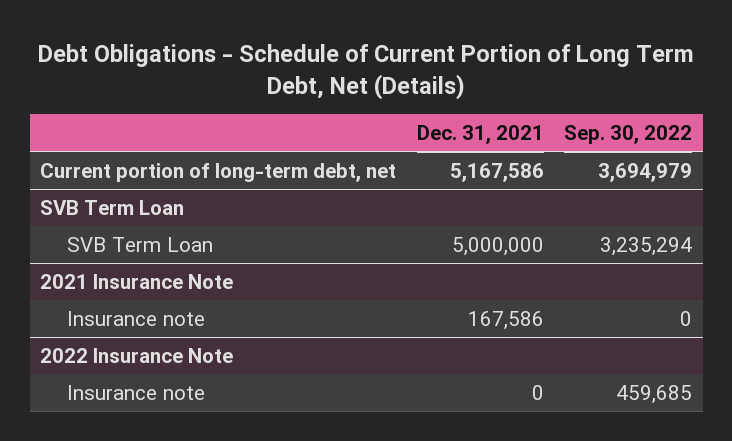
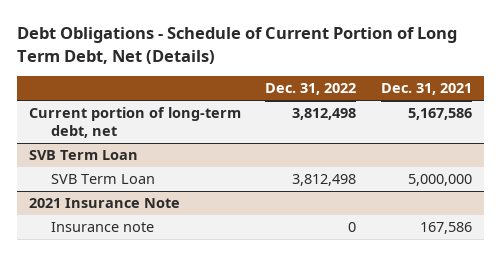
- | Dec. 31, 2021 | Sep. 30, 2022
+ | Dec. 31, 2022 | Dec. 31, 2021
- 2022 Insurance Note
- Insurance note | 0 | 459,685

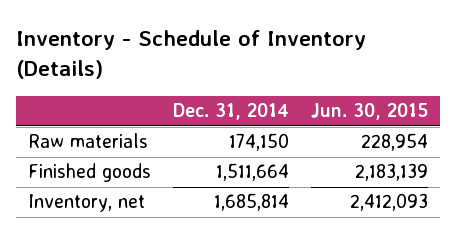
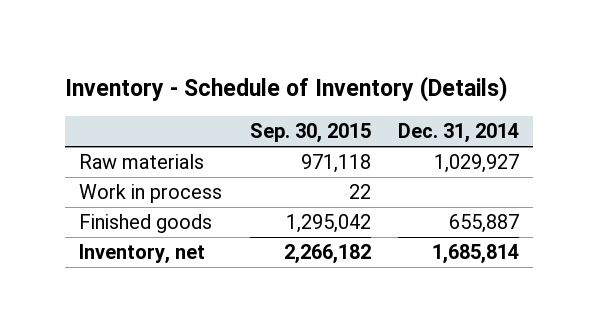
- | Dec. 31, 2014 | Jun. 30, 2015
+ | Sep. 30, 2015 | Dec. 31, 2014
- Raw materials | 174,150 | 228,954
- Finished goods | 1,511,664 | 2,183,139
+ Raw materials | 971,118 | 1,029,927
+ Work in process | 22 |
+ Finished goods | 1,295,042 | 655,887

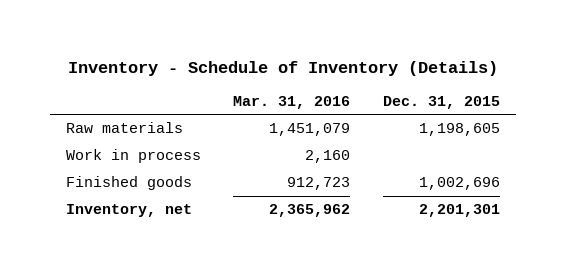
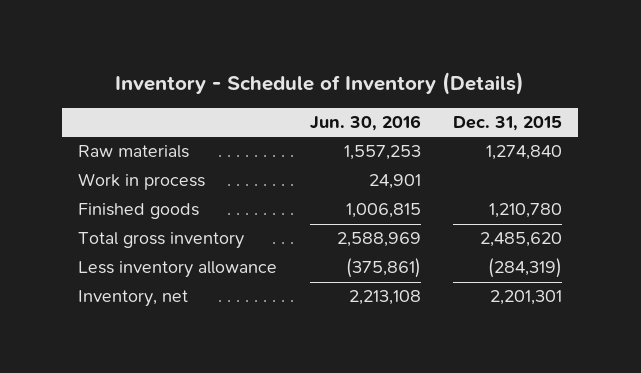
- | Mar. 31, 2016 | Dec. 31, 2015
+ | Jun. 30, 2016 | Dec. 31, 2015
- Raw materials | 1,451,079 | 1,198,605
+ Raw materials | 1,557,253 | 1,274,840
- Finished goods | 912,723 | 1,002,696
+ Finished goods | 1,006,815 | 1,210,780
+ Total gross inventory | 2,588,969 | 2,485,620
+ Less inventory allowance | (375,861) | (284,319)

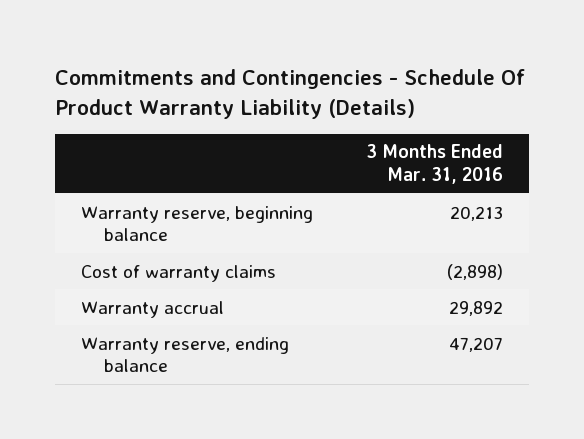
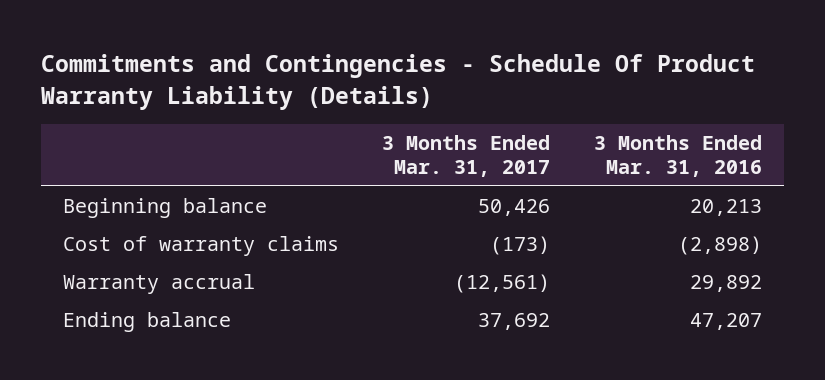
- | 3 Months Ended Mar. 31, 2016
+ | 3 Months Ended Mar. 31, 2017 | 3 Months Ended Mar. 31, 2016
- Warranty reserve, beginning balance | 20,213
+ Beginning balance | 50,426 | 20,213
- Warranty reserve, ending balance | 47,207
+ Ending balance | 37,692 | 47,207

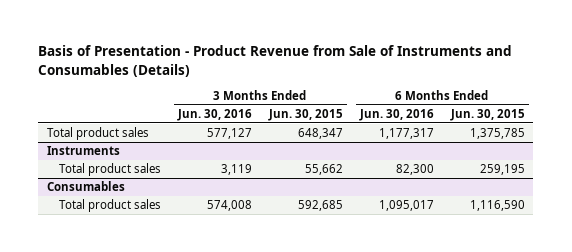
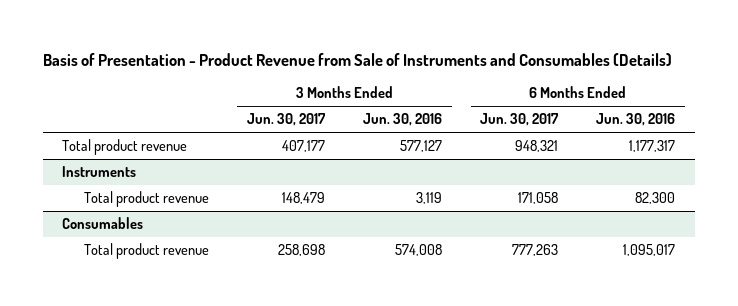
- | 3 Months Ended Jun. 30, 2016 | 3 Months Ended Jun. 30, 2015 | 6 Months Ended Jun. 30, 2016 | 6 Months Ended Jun. 30, 2015
+ | 3 Months Ended Jun. 30, 2017 | 3 Months Ended Jun. 30, 2016 | 6 Months Ended Jun. 30, 2017 | 6 Months Ended Jun. 30, 2016
- Total product sales | 577,127 | 648,347 | 1,177,317 | 1,375,785
+ Total product revenue | 407,177 | 577,127 | 948,321 | 1,177,317
@ Instruments
- Total product sales | 3,119 | 55,662 | 82,300 | 259,195
+ Total product revenue | 148,479 | 3,119 | 171,058 | 82,300
@ Consumables
- Total product sales | 574,008 | 592,685 | 1,095,017 | 1,116,590
+ Total product revenue | 258,698 | 574,008 | 777,263 | 1,095,017

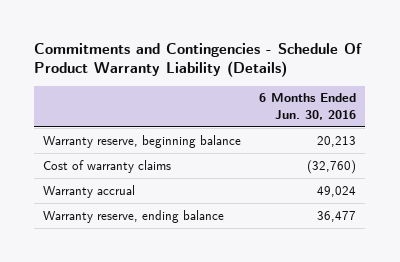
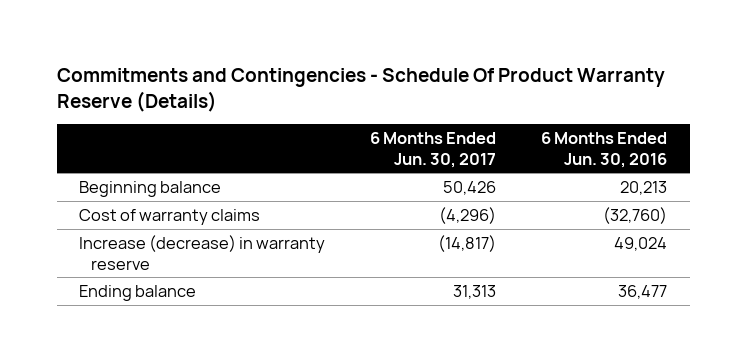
- Commitments and Contingencies - Schedule Of Product Warranty Liability (Details)
+ Commitments and Contingencies - Schedule Of Product Warranty Reserve (Details)
- | 6 Months Ended Jun. 30, 2016
+ | 6 Months Ended Jun. 30, 2017 | 6 Months Ended Jun. 30, 2016
- Warranty reserve, beginning balance | 20,213
+ Beginning balance | 50,426 | 20,213
- Warranty accrual | 49,024
- Warranty reserve, ending balance | 36,477
+ Increase (decrease) in warranty reserve | (14,817) | 49,024
+ Ending balance | 31,313 | 36,477

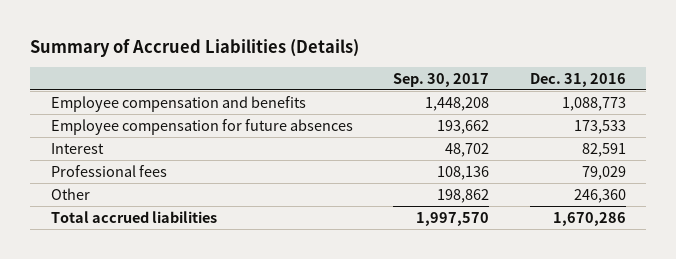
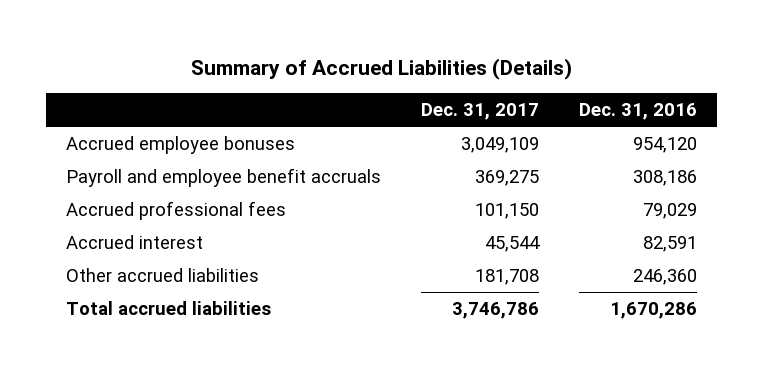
- | Sep. 30, 2017 | Dec. 31, 2016
+ | Dec. 31, 2017 | Dec. 31, 2016
- Employee compensation and benefits | 1,448,208 | 1,088,773
- Employee compensation for future absences | 193,662 | 173,533
- Interest | 48,702 | 82,591
- Professional fees | 108,136 | 79,029
- Other | 198,862 | 246,360
+ Accrued employee bonuses | 3,049,109 | 954,120
+ Payroll and employee benefit accruals | 369,275 | 308,186
+ Accrued professional fees | 101,150 | 79,029
+ Accrued interest | 45,544 | 82,591
+ Other accrued liabilities | 181,708 | 246,360

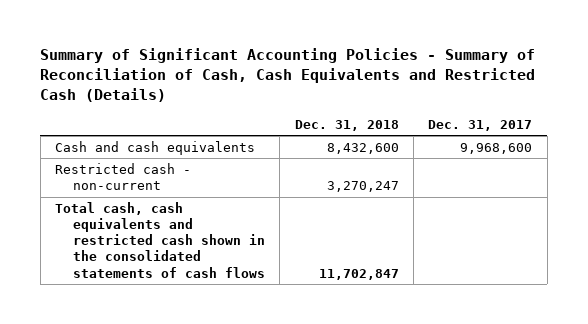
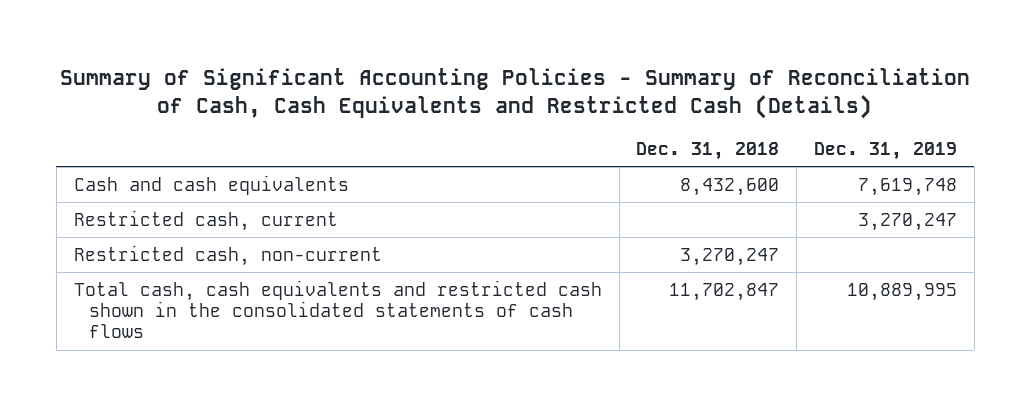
- | Dec. 31, 2018 | Dec. 31, 2017
+ | Dec. 31, 2018 | Dec. 31, 2019
- Restricted cash - non-current | 3,270,247 |
+ Restricted cash, current | | 3,270,247
+ Restricted cash, non-current | 3,270,247 |

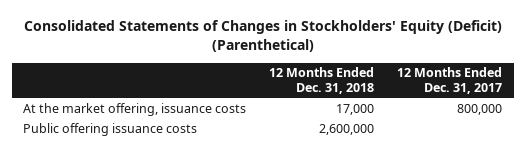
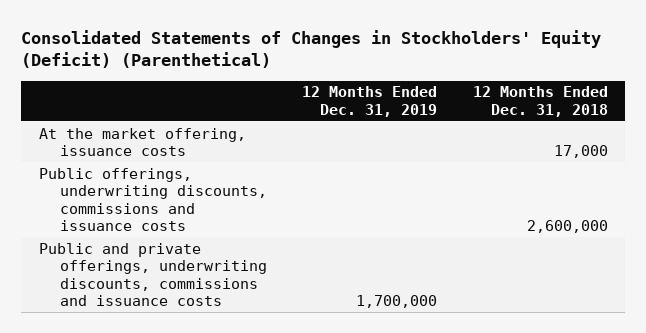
- | 12 Months Ended Dec. 31, 2018 | 12 Months Ended Dec. 31, 2017
+ | 12 Months Ended Dec. 31, 2019 | 12 Months Ended Dec. 31, 2018
- Public offering issuance costs | 2,600,000 |
+ Public offerings, underwriting discounts, commissions and issuance costs | | 2,600,000
+ Public and private offerings, underwriting discounts, commissions and issuance costs | 1,700,000 |

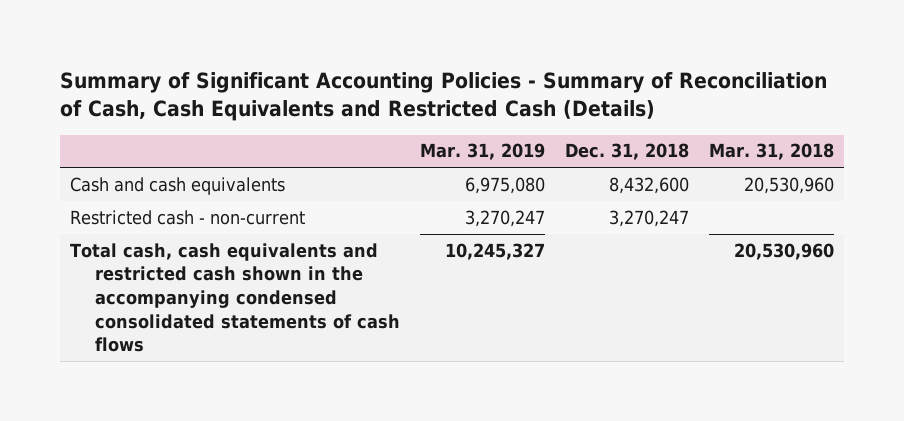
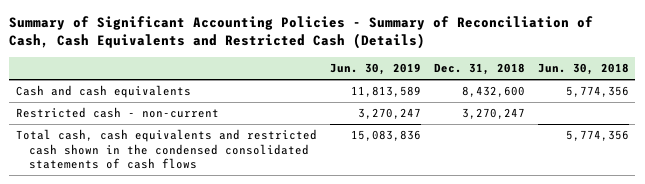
- | Mar. 31, 2019 | Dec. 31, 2018 | Mar. 31, 2018
+ | Jun. 30, 2019 | Dec. 31, 2018 | Jun. 30, 2018
- Total cash, cash equivalents and restricted cash shown in the accompanying condensed consolidated statements of cash flows | 10,245,327 | | 20,530,960
+ Total cash, cash equivalents and restricted cash shown in the condensed consolidated statements of cash flows | 15,083,836 | | 5,774,356

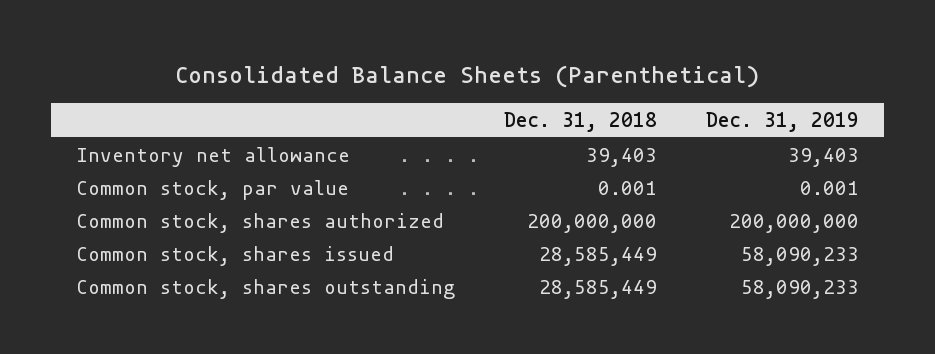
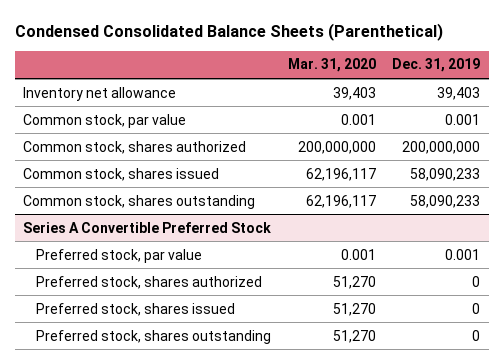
- Consolidated Balance Sheets (Parenthetical)
+ Condensed Consolidated Balance Sheets (Parenthetical)
- | Dec. 31, 2018 | Dec. 31, 2019
+ | Mar. 31, 2020 | Dec. 31, 2019
+ Series A Convertible Preferred Stock
+ Preferred stock, par value | 0.001 | 0.001
+ Preferred stock, shares authorized | 51,270 | 0
+ Preferred stock, shares issued | 51,270 | 0
+ Preferred stock, shares outstanding | 51,270 | 0

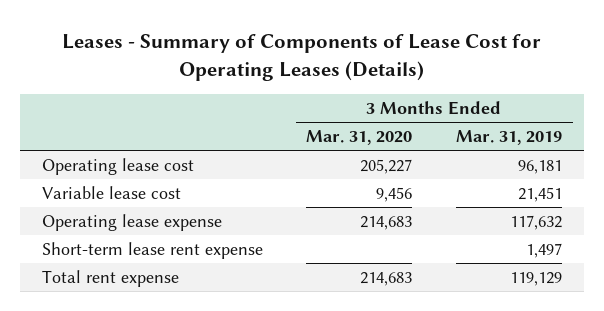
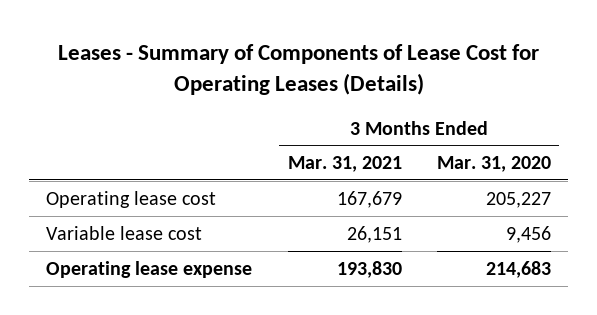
- | 3 Months Ended Mar. 31, 2020 | 3 Months Ended Mar. 31, 2019
+ | 3 Months Ended Mar. 31, 2021 | 3 Months Ended Mar. 31, 2020
- Short-term lease rent expense | | 1,497
- Total rent expense | 214,683 | 119,129

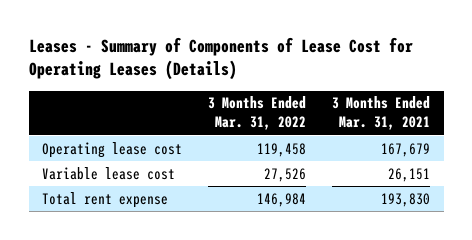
- | 3 Months Ended Mar. 31, 2021 | 3 Months Ended Mar. 31, 2020
+ | 3 Months Ended Mar. 31, 2022 | 3 Months Ended Mar. 31, 2021
- Operating lease expense | 193,830 | 214,683
+ Total rent expense | 146,984 | 193,830

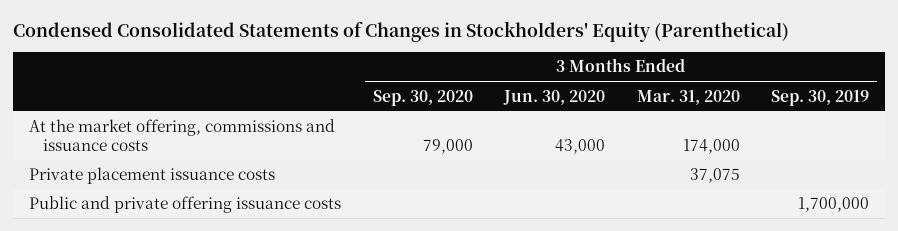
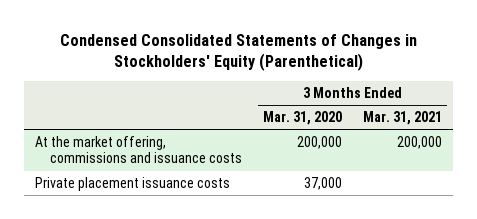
- | 3 Months Ended Sep. 30, 2020 | 3 Months Ended Jun. 30, 2020 | 3 Months Ended Mar. 31, 2020 | 3 Months Ended Sep. 30, 2019
+ | 3 Months Ended Mar. 31, 2020 | 3 Months Ended Mar. 31, 2021
- At the market offering, commissions and issuance costs | 79,000 | 43,000 | 174,000 |
- Private placement issuance costs | | | 37,075 |
- Public and private offering issuance costs | | | | 1,700,000
+ At the market offering, commissions and issuance costs | 200,000 | 200,000
+ Private placement issuance costs | 37,000 |

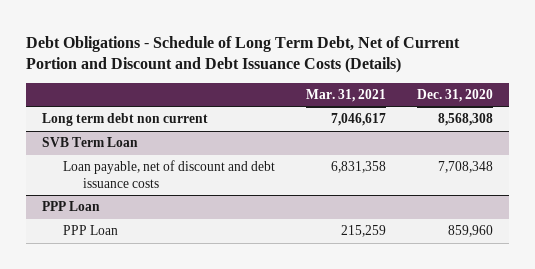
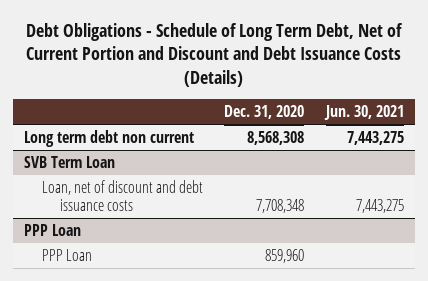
- | Mar. 31, 2021 | Dec. 31, 2020
+ | Dec. 31, 2020 | Jun. 30, 2021
@ SVB Term Loan
- Loan payable, net of discount and debt issuance costs | 6,831,358 | 7,708,348
+ Loan, net of discount and debt issuance costs | 7,708,348 | 7,443,275

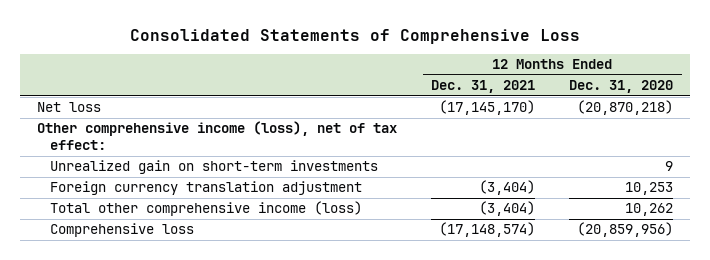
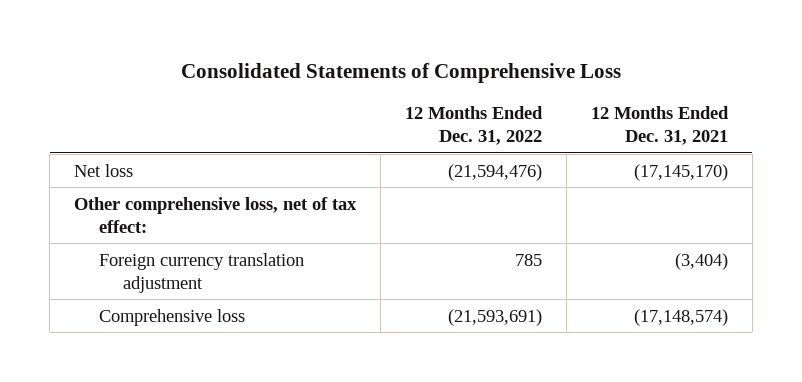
- | 12 Months Ended Dec. 31, 2021 | 12 Months Ended Dec. 31, 2020
+ | 12 Months Ended Dec. 31, 2022 | 12 Months Ended Dec. 31, 2021
- Other comprehensive income (loss), net of tax effect:
- Unrealized gain on short-term investments | | 9
+ Other comprehensive loss, net of tax effect:
- Total other comprehensive income (loss) | (3,404) | 10,262

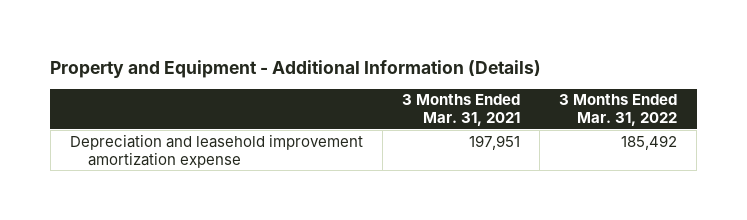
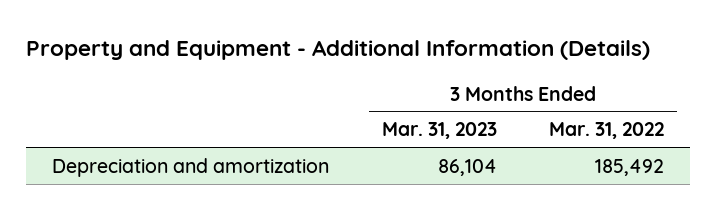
- | 3 Months Ended Mar. 31, 2021 | 3 Months Ended Mar. 31, 2022
+ | 3 Months Ended Mar. 31, 2023 | 3 Months Ended Mar. 31, 2022
- Depreciation and leasehold improvement amortization expense | 197,951 | 185,492
+ Depreciation and amortization | 86,104 | 185,492

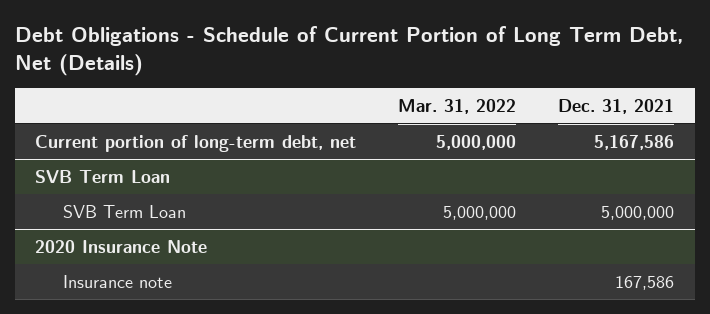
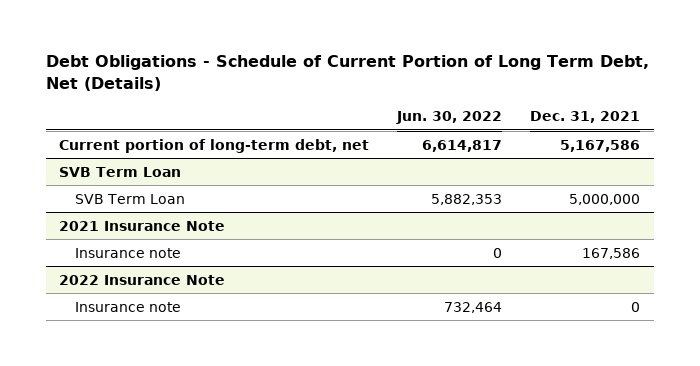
- | Mar. 31, 2022 | Dec. 31, 2021
+ | Jun. 30, 2022 | Dec. 31, 2021
- 2020 Insurance Note
+ 2021 Insurance Note
+ 2022 Insurance Note
+ Insurance note | 732,464 | 0

